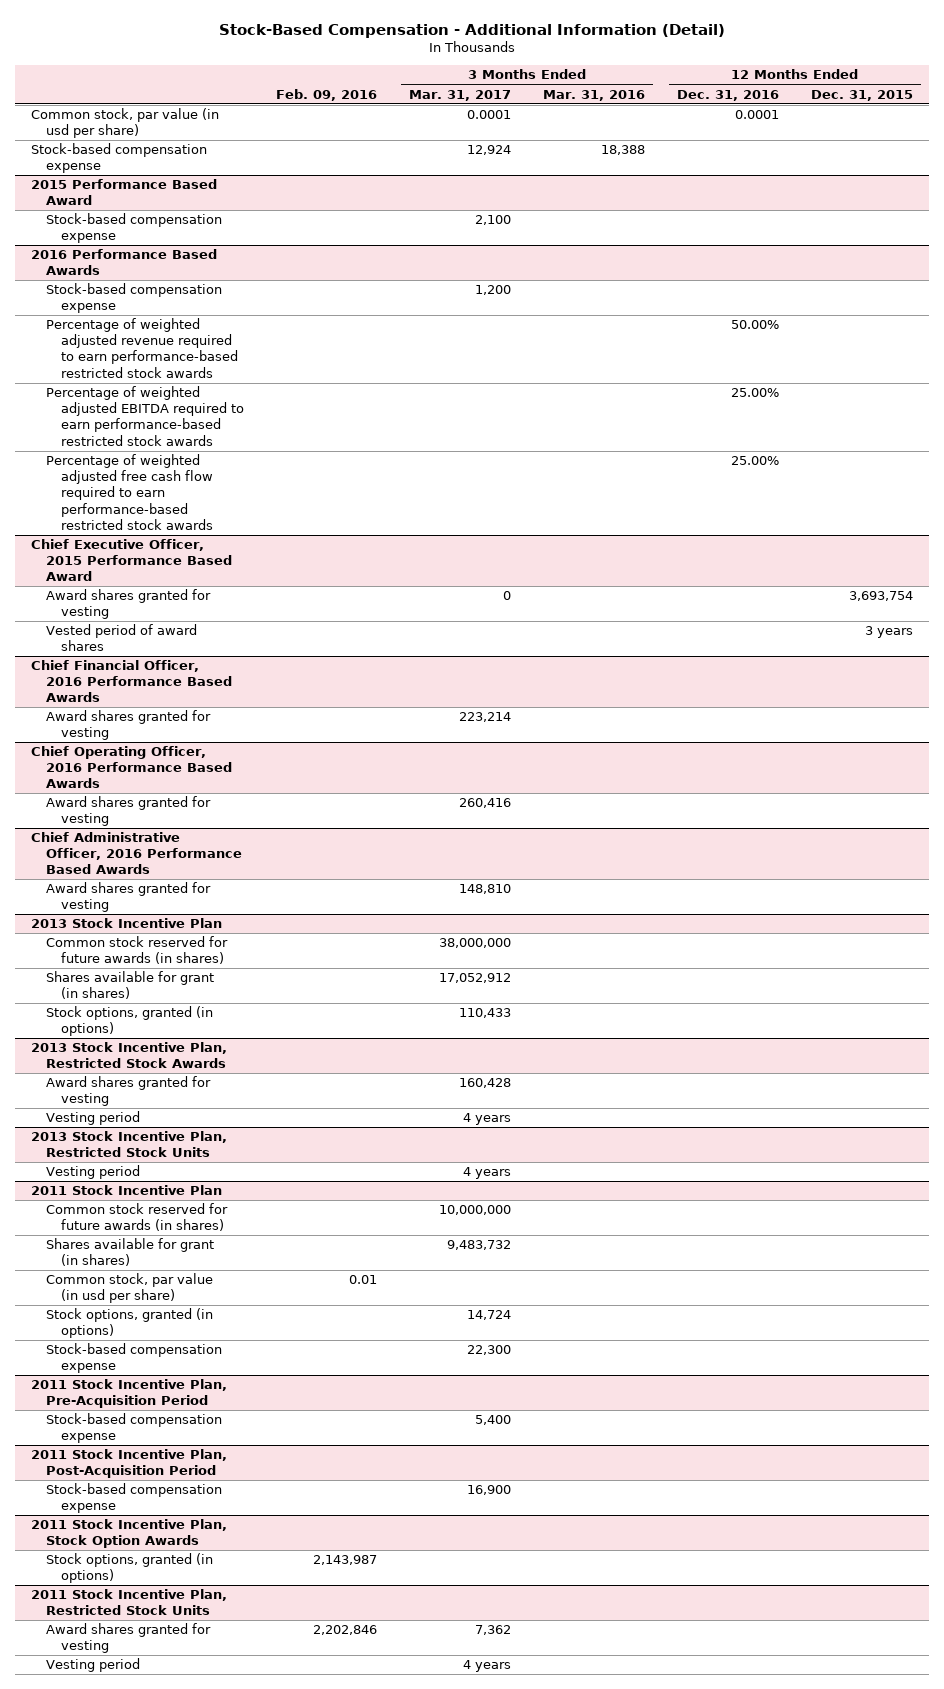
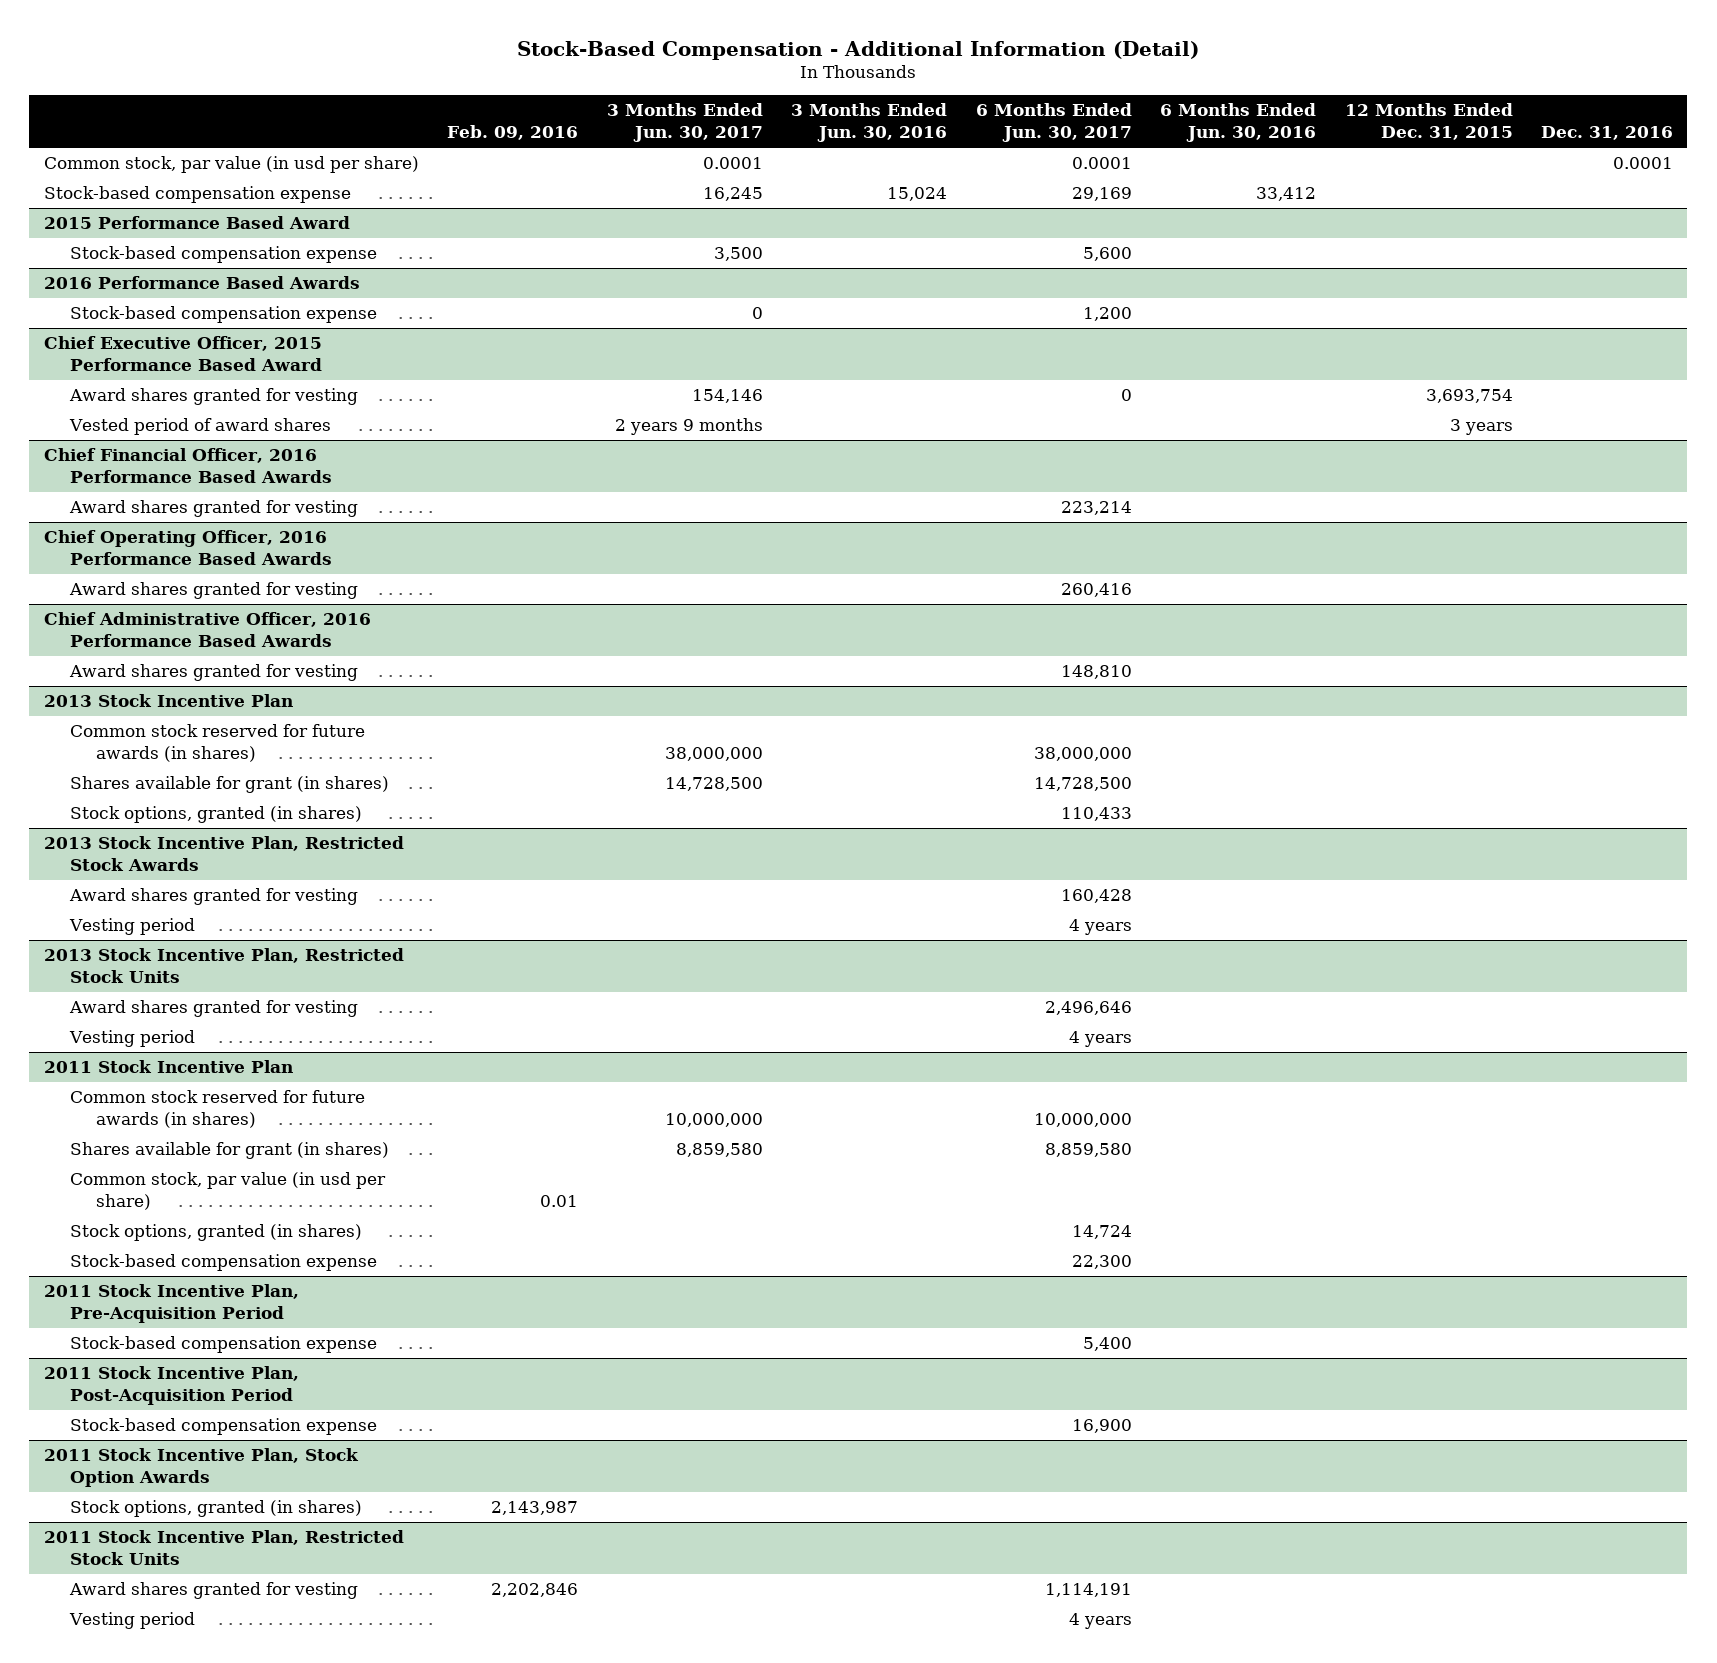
- | Feb. 09, 2016 | 3 Months Ended Mar. 31, 2017 | 3 Months Ended Mar. 31, 2016 | 12 Months Ended Dec. 31, 2016 | 12 Months Ended Dec. 31, 2015
+ | Feb. 09, 2016 | 3 Months Ended Jun. 30, 2017 | 3 Months Ended Jun. 30, 2016 | 6 Months Ended Jun. 30, 2017 | 6 Months Ended Jun. 30, 2016 | 12 Months Ended Dec. 31, 2015 | Dec. 31, 2016
@ 2016 Performance Based Awards
- Percentage of weighted adjusted revenue required to earn performance-based restricted stock awards | | | | 50.00% |
- Percentage of weighted adjusted EBITDA required to earn performance-based restricted stock awards | | | | 25.00% |
- Percentage of weighted adjusted free cash flow required to earn performance-based restricted stock awards | | | | 25.00% |
@ 2013 Stock Incentive Plan
- Stock options, granted (in options) | | 110,433 | | |
+ Stock options, granted (in shares) | | | | 110,433 | | |
@ 2013 Stock Incentive Plan, Restricted Stock Units
+ Award shares granted for vesting | | | | 2,496,646 | | |
@ 2011 Stock Incentive Plan
- Stock options, granted (in options) | | 14,724 | | |
+ Stock options, granted (in shares) | | | | 14,724 | | |
@ 2011 Stock Incentive Plan, Stock Option Awards
- Stock options, granted (in options) | 2,143,987 | | | |
+ Stock options, granted (in shares) | 2,143,987 | | | | | |

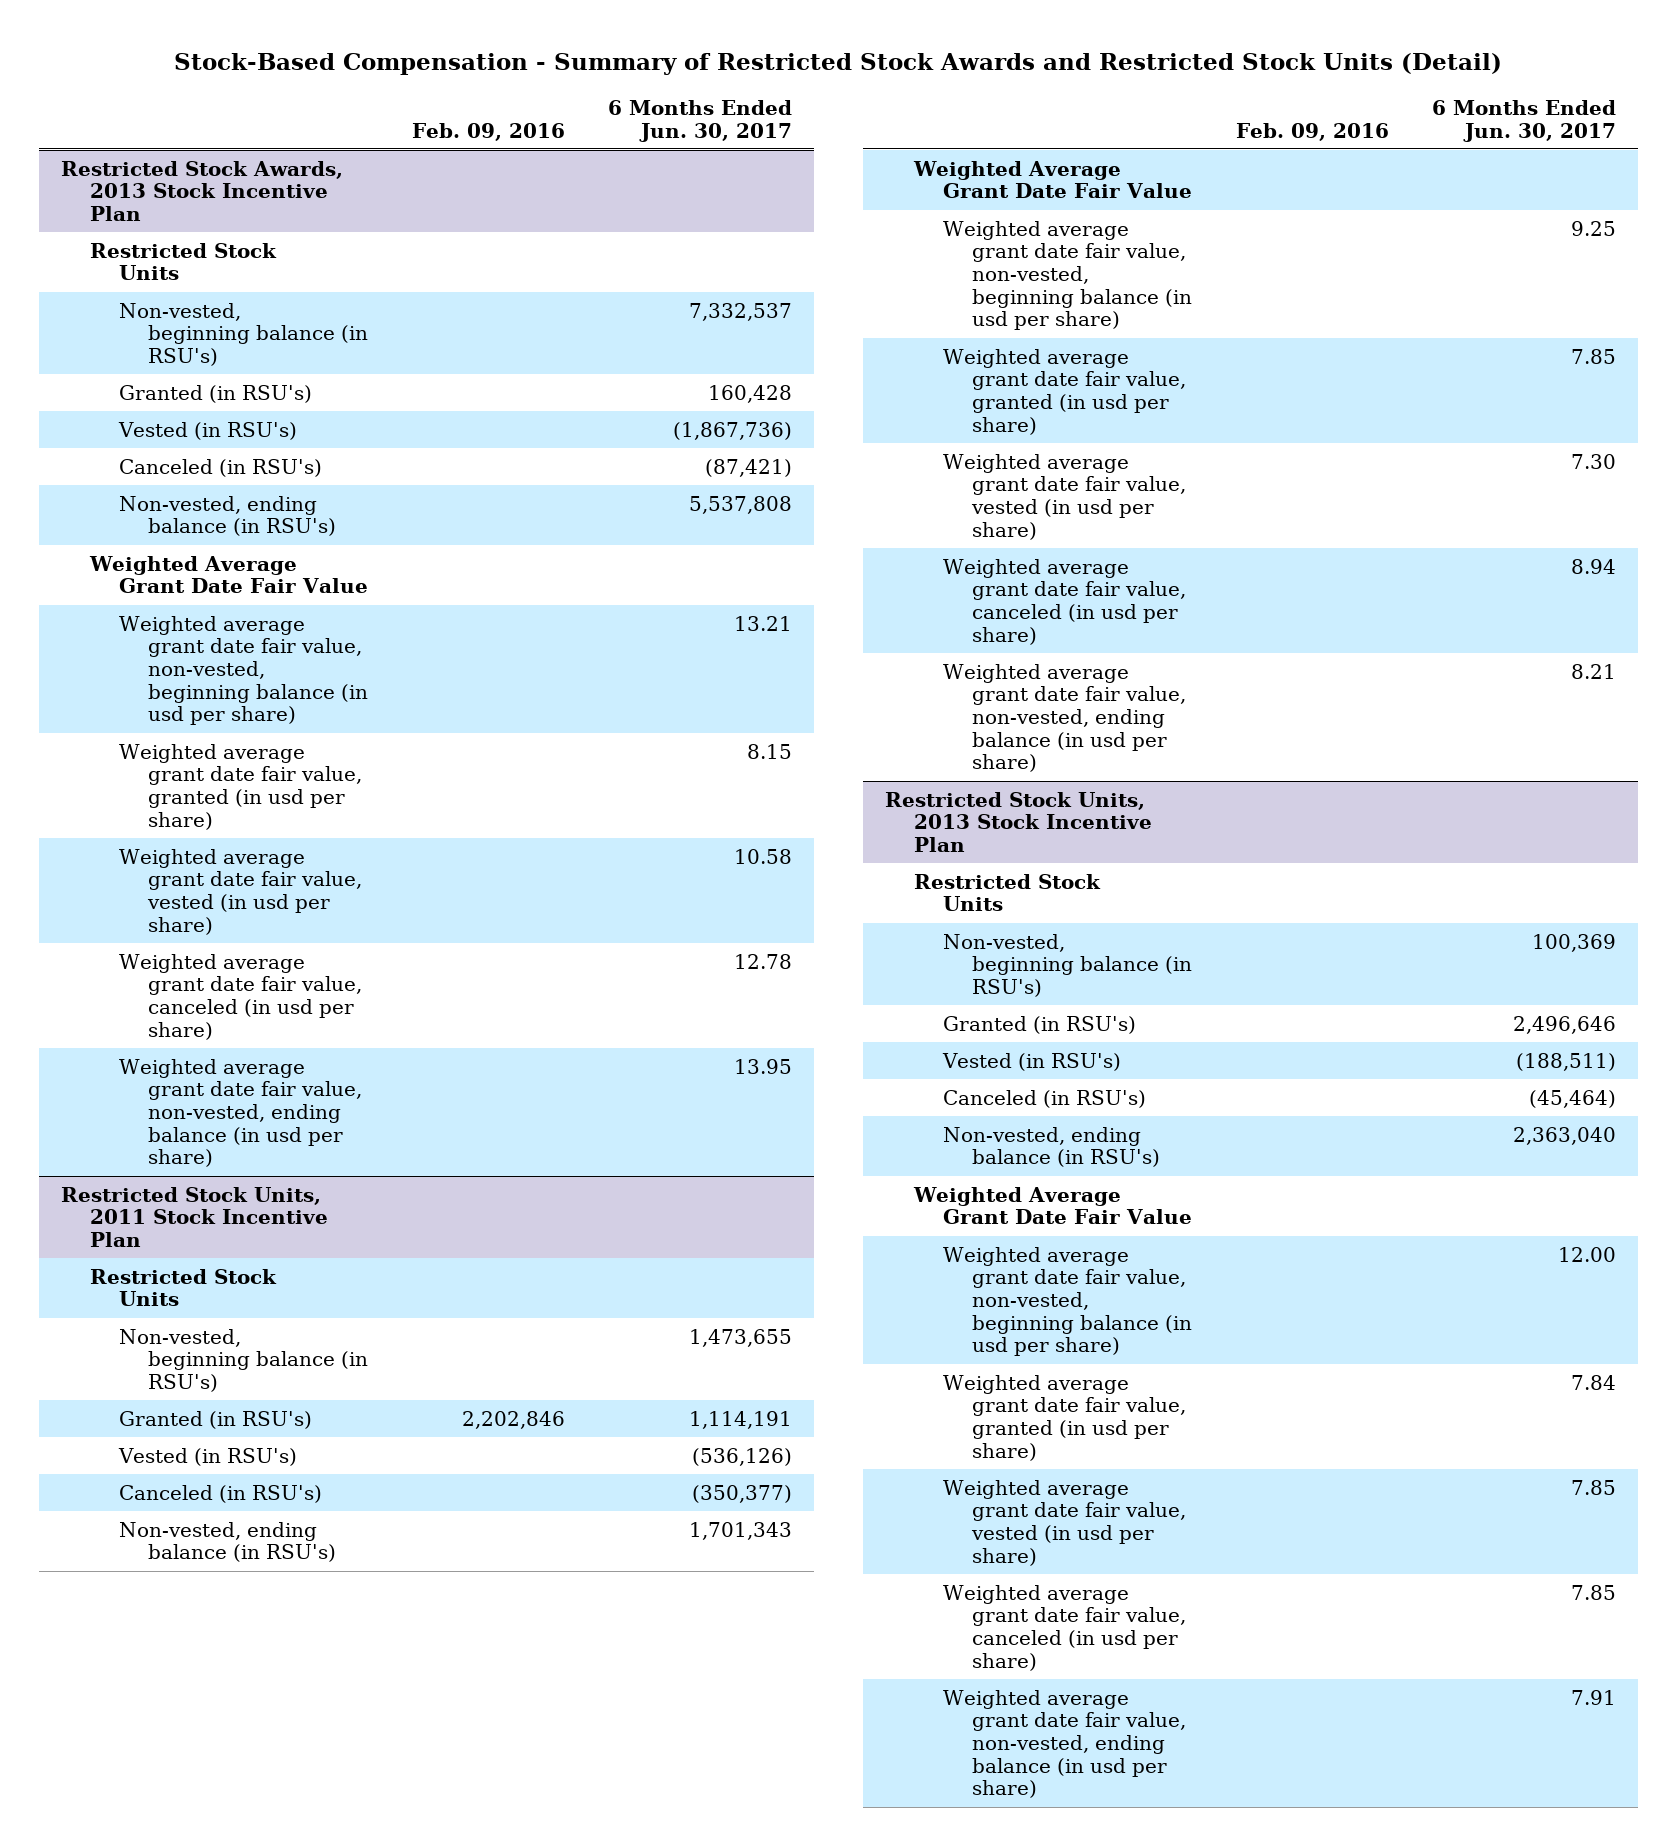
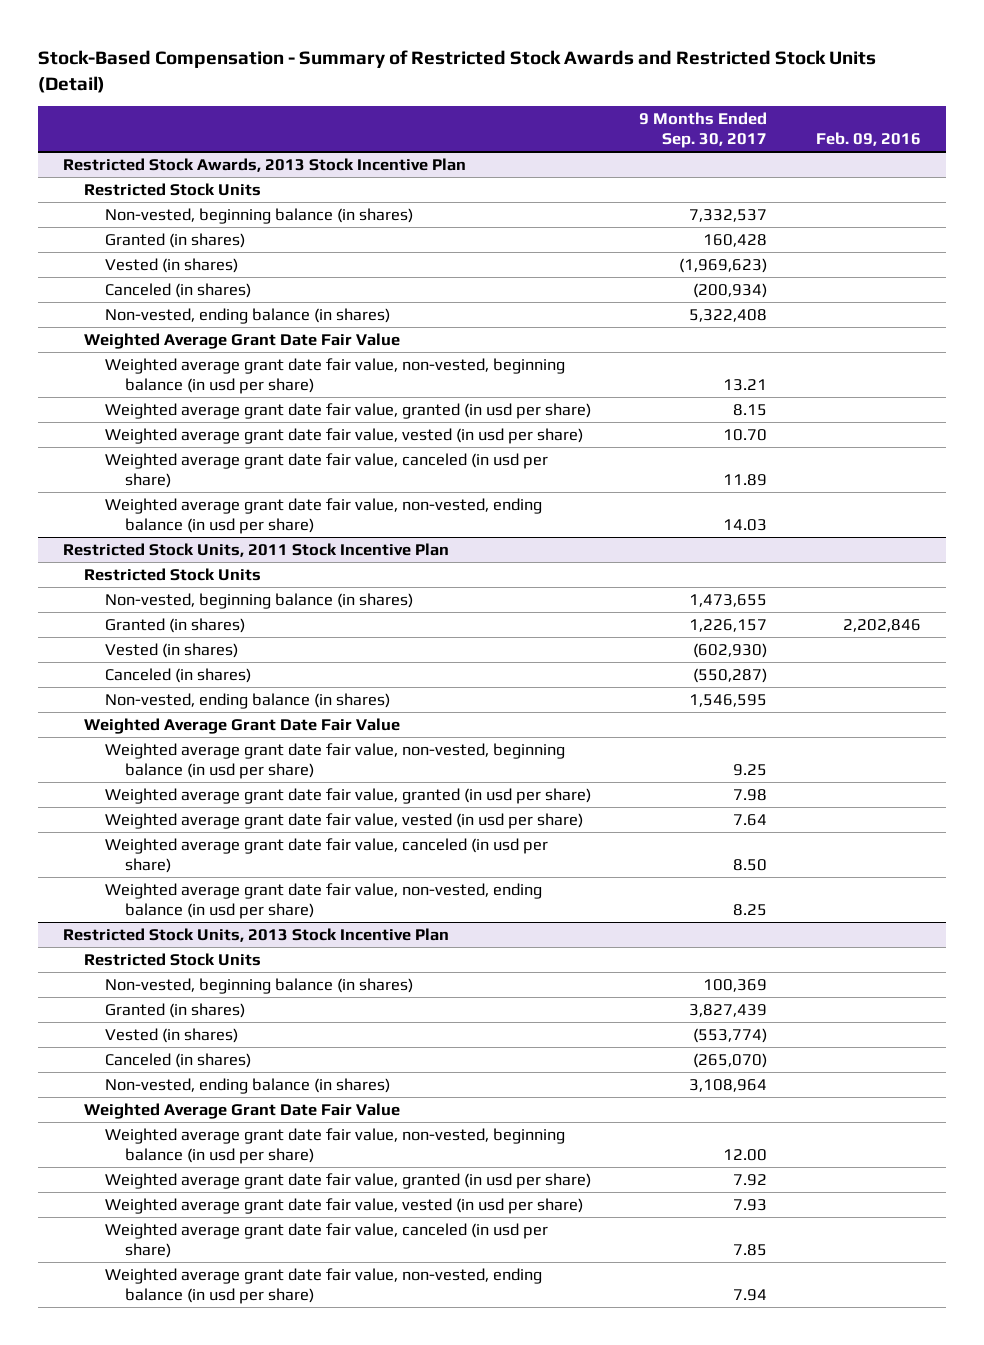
- | Feb. 09, 2016 | 6 Months Ended Jun. 30, 2017
+ | 9 Months Ended Sep. 30, 2017 | Feb. 09, 2016
@ Restricted Stock Awards, 2013 Stock Incentive Plan
- Non-vested, beginning balance (in RSU's) | | 7,332,537
- Granted (in RSU's) | | 160,428
- Vested (in RSU's) | | (1,867,736)
- Canceled (in RSU's) | | (87,421)
- Non-vested, ending balance (in RSU's) | | 5,537,808
+ Non-vested, beginning balance (in shares) | 7,332,537 |
+ Granted (in shares) | 160,428 |
+ Vested (in shares) | (1,969,623) |
+ Canceled (in shares) | (200,934) |
+ Non-vested, ending balance (in shares) | 5,322,408 |
@ Restricted Stock Units, 2011 Stock Incentive Plan
- Non-vested, beginning balance (in RSU's) | | 1,473,655
- Granted (in RSU's) | 2,202,846 | 1,114,191
- Vested (in RSU's) | | (536,126)
- Canceled (in RSU's) | | (350,377)
- Non-vested, ending balance (in RSU's) | | 1,701,343
+ Non-vested, beginning balance (in shares) | 1,473,655 |
+ Granted (in shares) | 1,226,157 | 2,202,846
+ Vested (in shares) | (602,930) |
+ Canceled (in shares) | (550,287) |
+ Non-vested, ending balance (in shares) | 1,546,595 |
@ Restricted Stock Units, 2013 Stock Incentive Plan
- Non-vested, beginning balance (in RSU's) | | 100,369
- Granted (in RSU's) | | 2,496,646
- Vested (in RSU's) | | (188,511)
- Canceled (in RSU's) | | (45,464)
- Non-vested, ending balance (in RSU's) | | 2,363,040
+ Non-vested, beginning balance (in shares) | 100,369 |
+ Granted (in shares) | 3,827,439 |
+ Vested (in shares) | (553,774) |
+ Canceled (in shares) | (265,070) |
+ Non-vested, ending balance (in shares) | 3,108,964 |

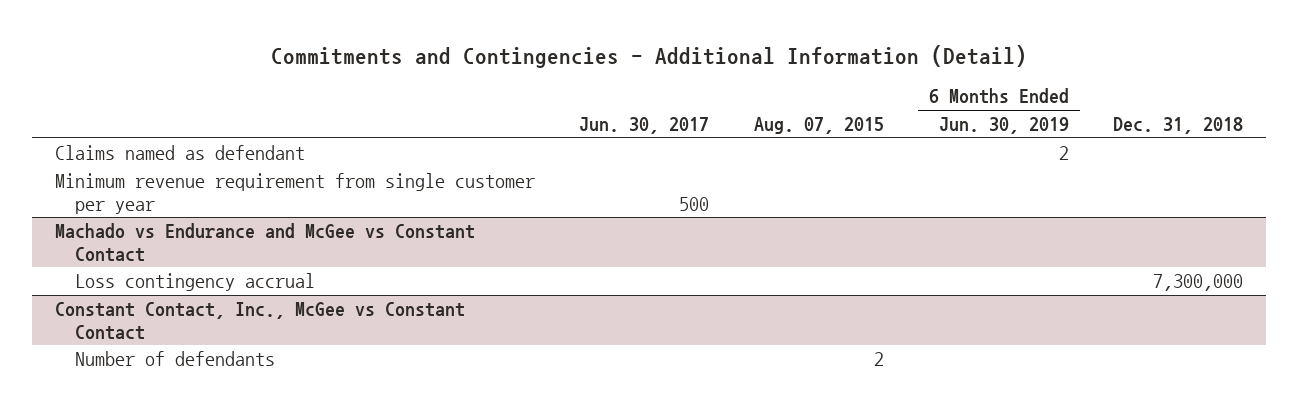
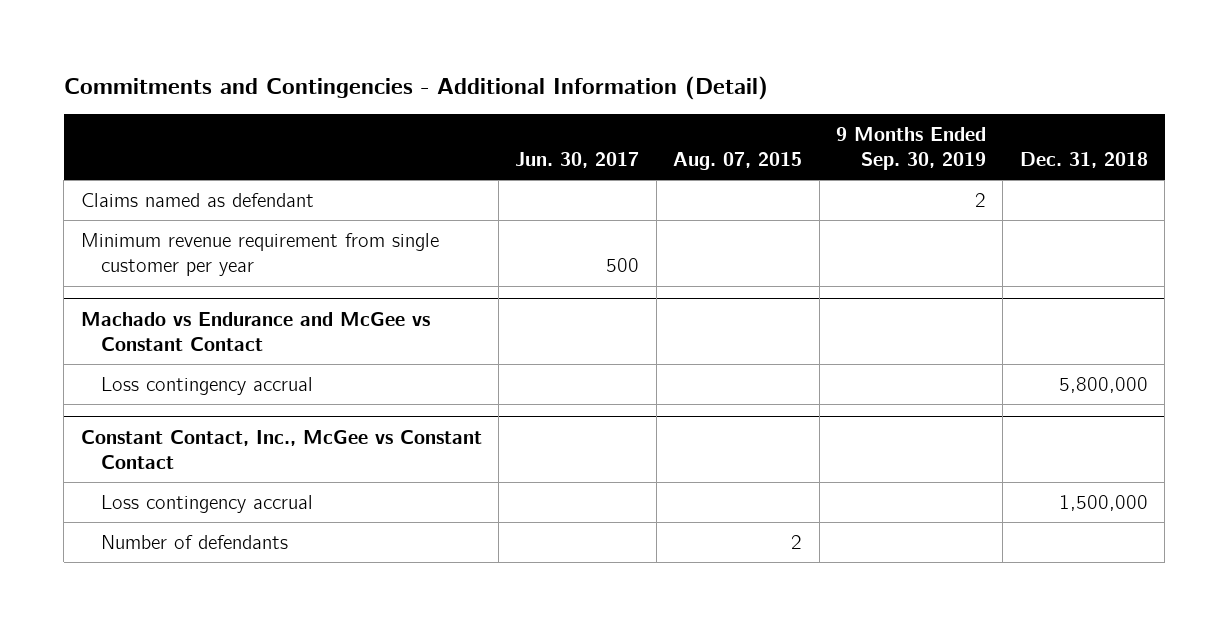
- | Jun. 30, 2017 | Aug. 07, 2015 | 6 Months Ended Jun. 30, 2019 | Dec. 31, 2018
+ | Jun. 30, 2017 | Aug. 07, 2015 | 9 Months Ended Sep. 30, 2019 | Dec. 31, 2018
@ Machado vs Endurance and McGee vs Constant Contact
- Loss contingency accrual | | | | 7,300,000
+ Loss contingency accrual | | | | 5,800,000
@ Constant Contact, Inc., McGee vs Constant Contact
+ Loss contingency accrual | | | | 1,500,000

